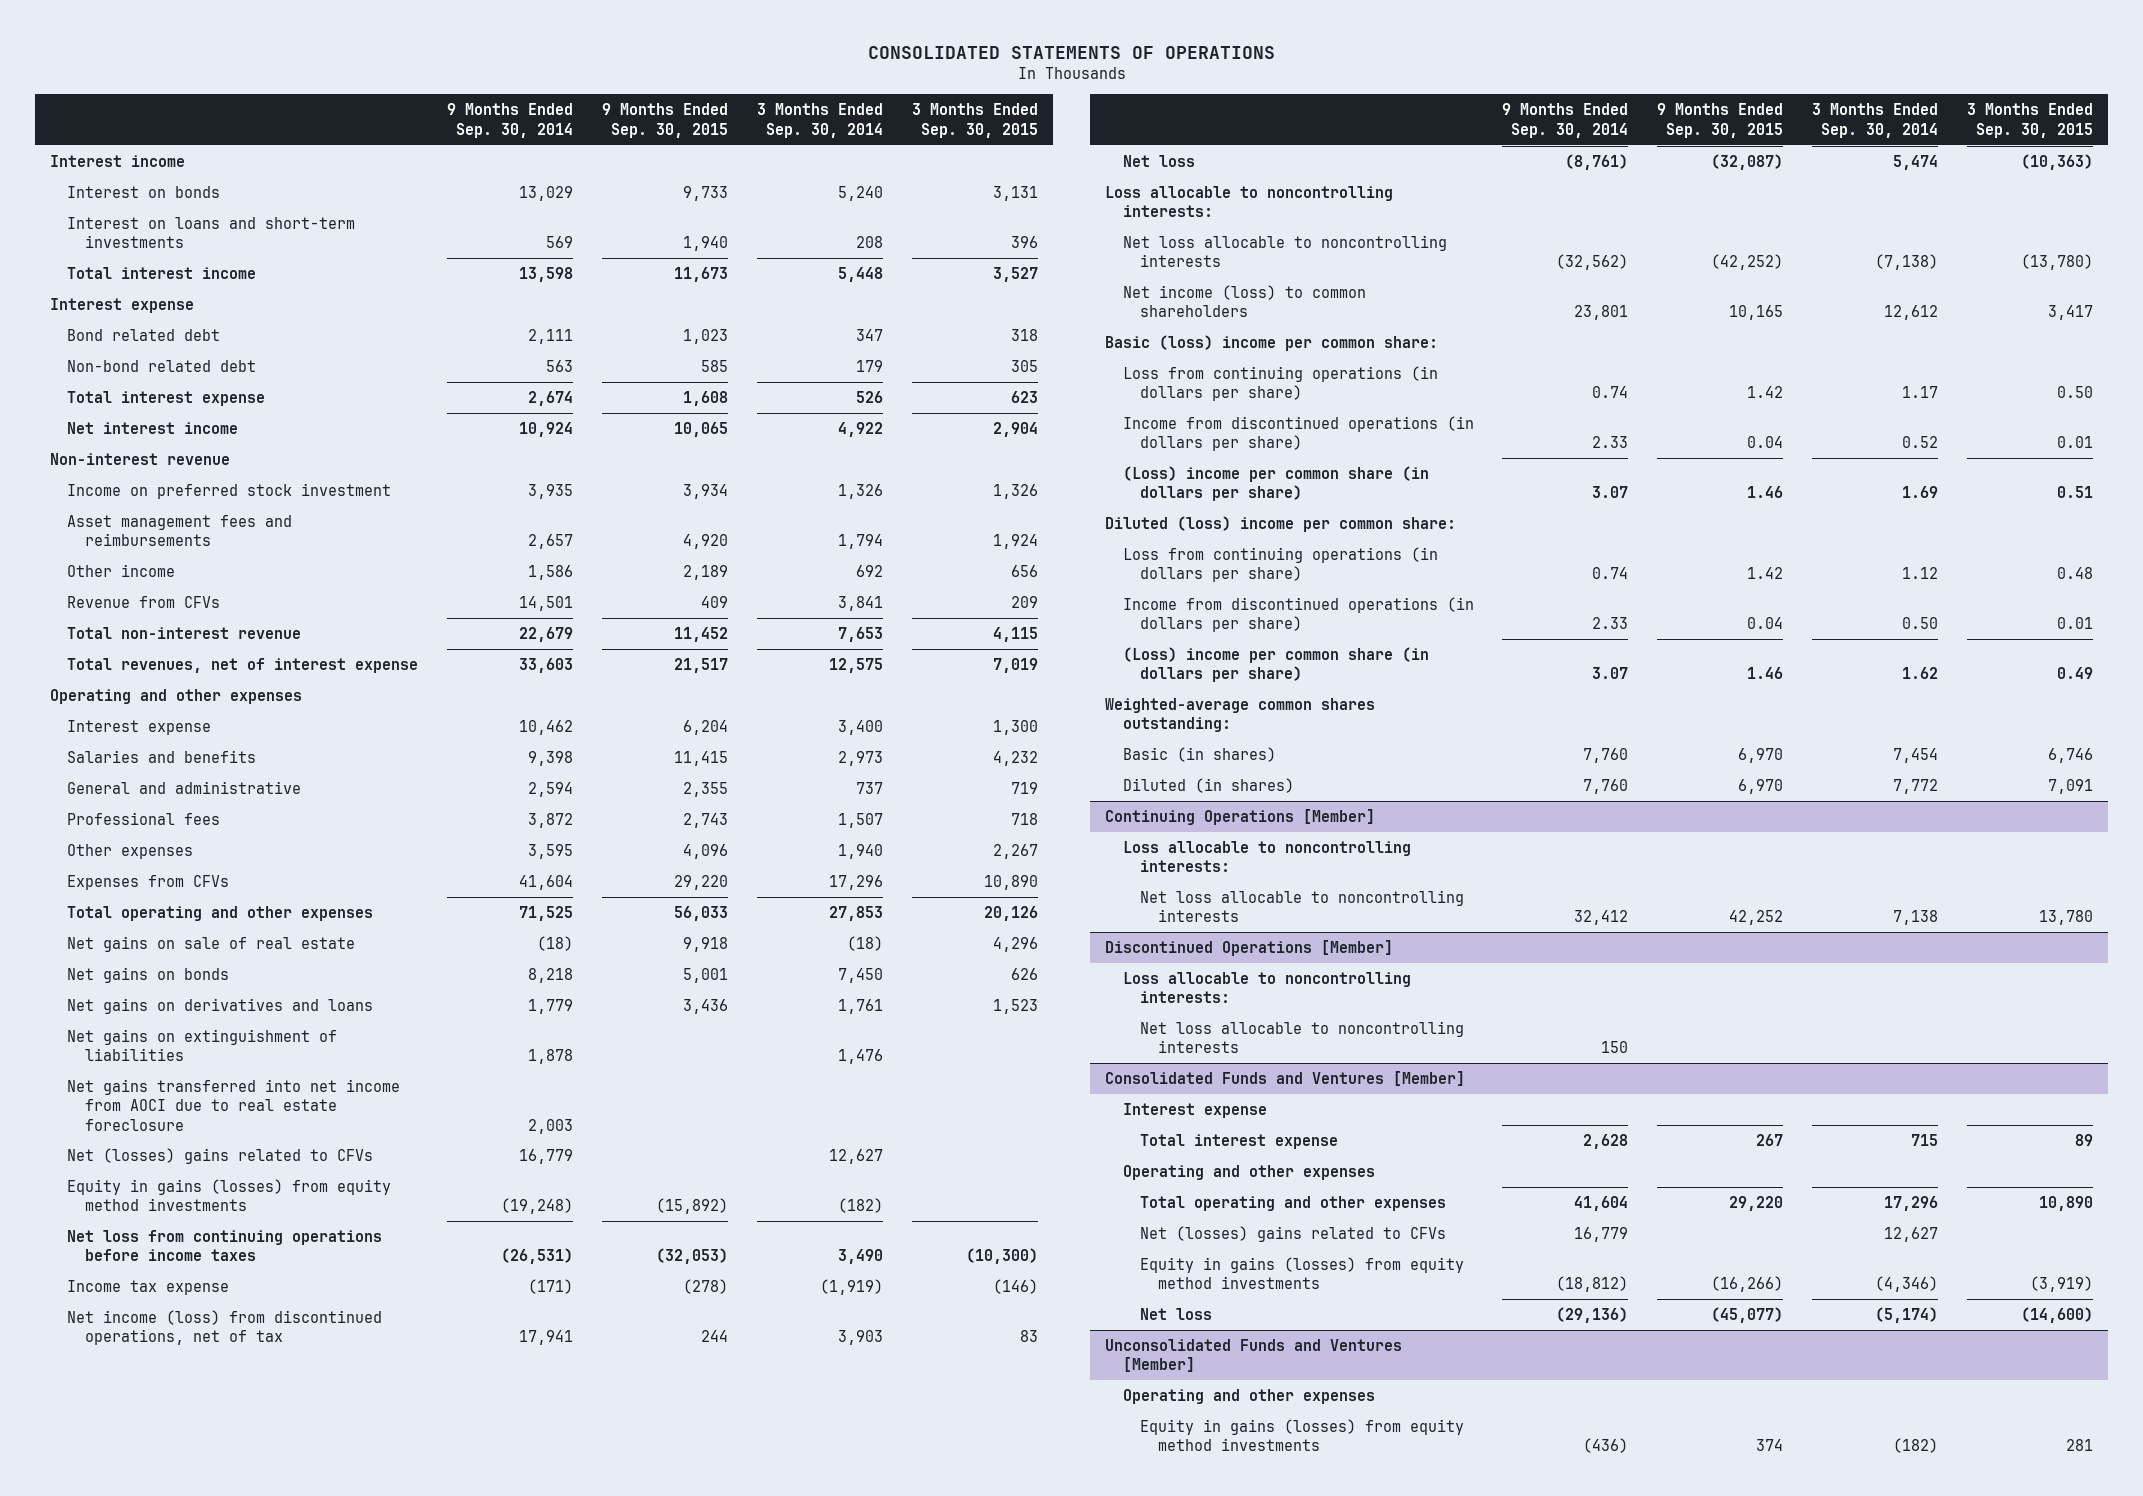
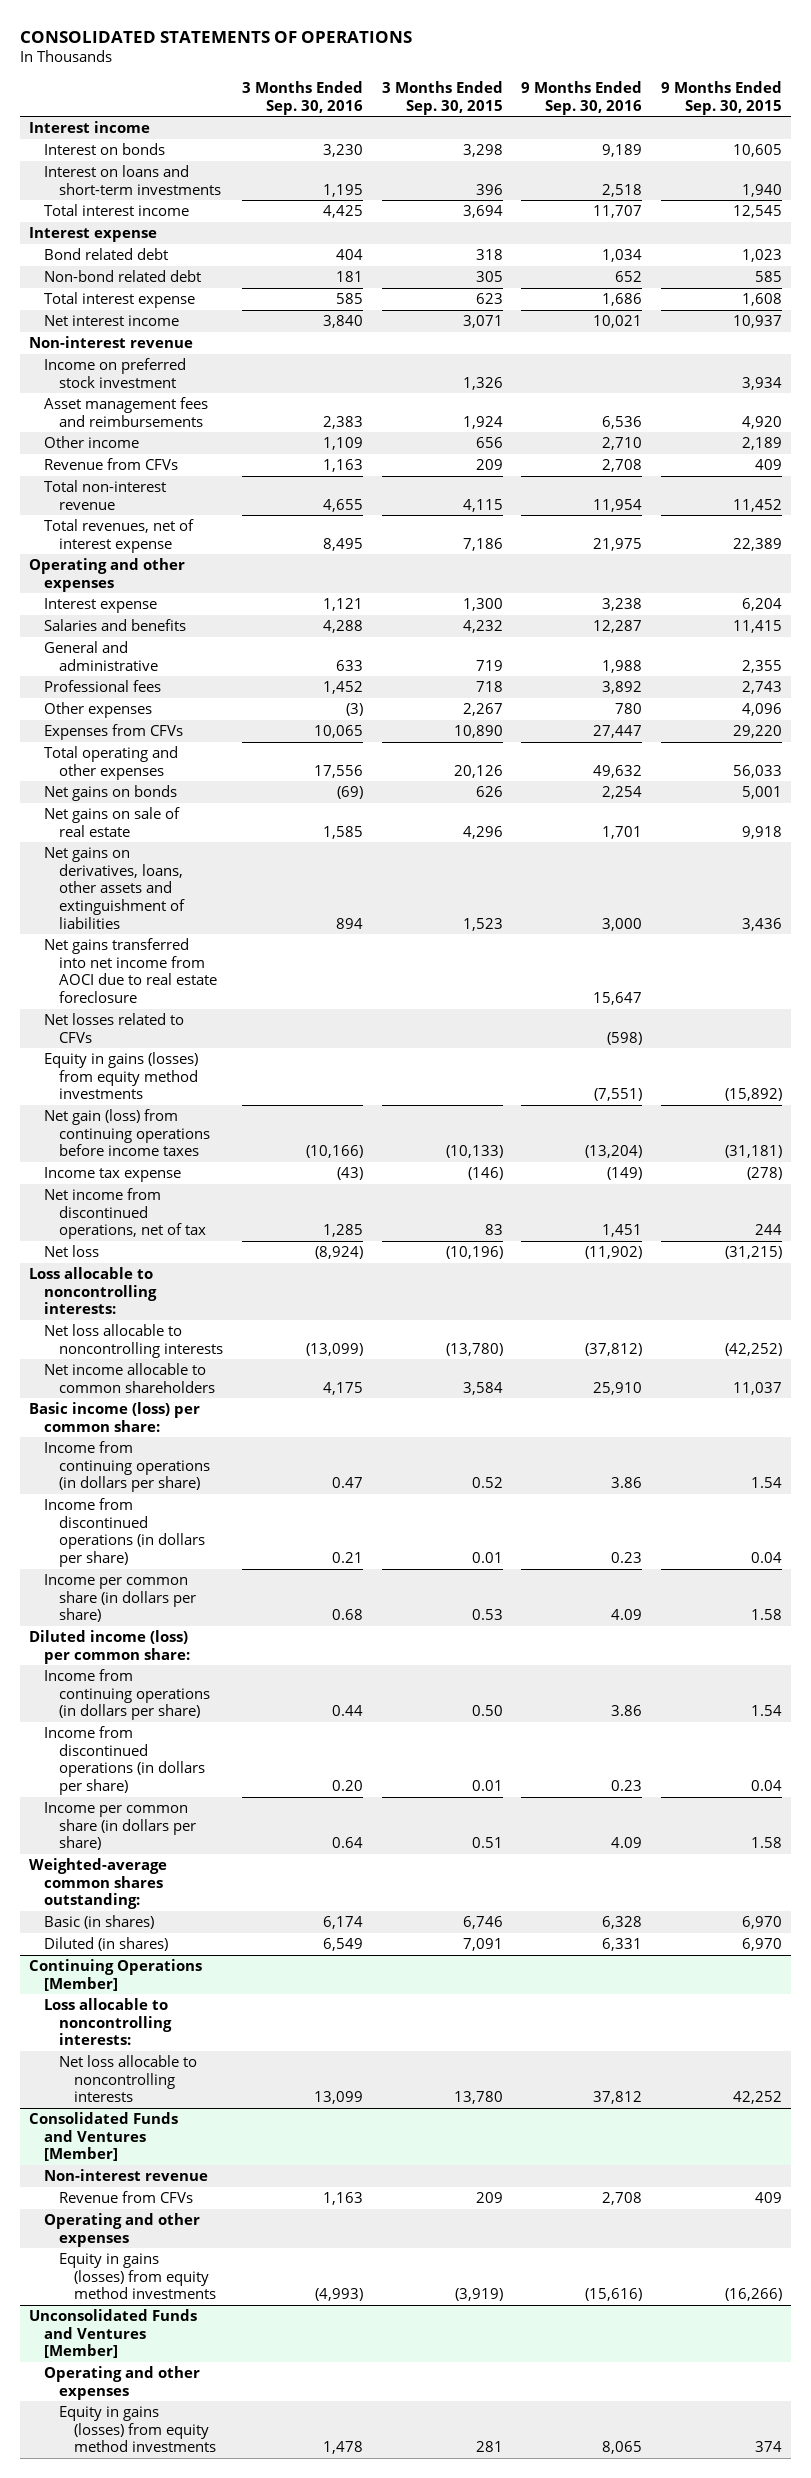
- | 9 Months Ended Sep. 30, 2014 | 9 Months Ended Sep. 30, 2015 | 3 Months Ended Sep. 30, 2014 | 3 Months Ended Sep. 30, 2015
+ | 3 Months Ended Sep. 30, 2016 | 3 Months Ended Sep. 30, 2015 | 9 Months Ended Sep. 30, 2016 | 9 Months Ended Sep. 30, 2015
- Interest on bonds | 13,029 | 9,733 | 5,240 | 3,131
+ Interest on bonds | 3,230 | 3,298 | 9,189 | 10,605
- Total interest income | 13,598 | 11,673 | 5,448 | 3,527
+ Total interest income | 4,425 | 3,694 | 11,707 | 12,545
- Net interest income | 10,924 | 10,065 | 4,922 | 2,904
+ Net interest income | 3,840 | 3,071 | 10,021 | 10,937
- Total revenues, net of interest expense | 33,603 | 21,517 | 12,575 | 7,019
+ Total revenues, net of interest expense | 8,495 | 7,186 | 21,975 | 22,389
- Net gains on derivatives and loans | 1,779 | 3,436 | 1,761 | 1,523
- Net gains on extinguishment of liabilities | 1,878 | | 1,476 |
moved down: Net gains on sale of real estate | 1,585 | 4,296 | 1,701 | 9,918
+ Net gains on derivatives, loans, other assets and extinguishment of liabilities | 894 | 1,523 | 3,000 | 3,436
- Net (losses) gains related to CFVs | 16,779 | | 12,627 |
+ Net losses related to CFVs | | | (598) |
- Net loss from continuing operations before income taxes | (26,531) | (32,053) | 3,490 | (10,300)
+ Net gain (loss) from continuing operations before income taxes | (10,166) | (10,133) | (13,204) | (31,181)
- Net income (loss) from discontinued operations, net of tax | 17,941 | 244 | 3,903 | 83
- Net loss | (8,761) | (32,087) | 5,474 | (10,363)
+ Net income from discontinued operations, net of tax | 1,285 | 83 | 1,451 | 244
+ Net loss | (8,924) | (10,196) | (11,902) | (31,215)
- Net income (loss) to common shareholders | 23,801 | 10,165 | 12,612 | 3,417
- Basic (loss) income per common share:
- Loss from continuing operations (in dollars per share) | 0.74 | 1.42 | 1.17 | 0.50
+ Net income allocable to common shareholders | 4,175 | 3,584 | 25,910 | 11,037
+ Basic income (loss) per common share:
+ Income from continuing operations (in dollars per share) | 0.47 | 0.52 | 3.86 | 1.54
- (Loss) income per common share (in dollars per share) | 3.07 | 1.46 | 1.69 | 0.51
- Diluted (loss) income per common share:
- Loss from continuing operations (in dollars per share) | 0.74 | 1.42 | 1.12 | 0.48
+ Income per common share (in dollars per share) | 0.68 | 0.53 | 4.09 | 1.58
+ Diluted income (loss) per common share:
+ Income from continuing operations (in dollars per share) | 0.44 | 0.50 | 3.86 | 1.54
- (Loss) income per common share (in dollars per share) | 3.07 | 1.46 | 1.62 | 0.49
+ Income per common share (in dollars per share) | 0.64 | 0.51 | 4.09 | 1.58
- Discontinued Operations [Member]
- Loss allocable to noncontrolling interests:
- Net loss allocable to noncontrolling interests | 150 | | |
@ Consolidated Funds and Ventures [Member]
- Interest expense
- Total interest expense | 2,628 | 267 | 715 | 89
+ Non-interest revenue
+ Revenue from CFVs | 1,163 | 209 | 2,708 | 409
- Total operating and other expenses | 41,604 | 29,220 | 17,296 | 10,890
- Net (losses) gains related to CFVs | 16,779 | | 12,627 |
- Net loss | (29,136) | (45,077) | (5,174) | (14,600)

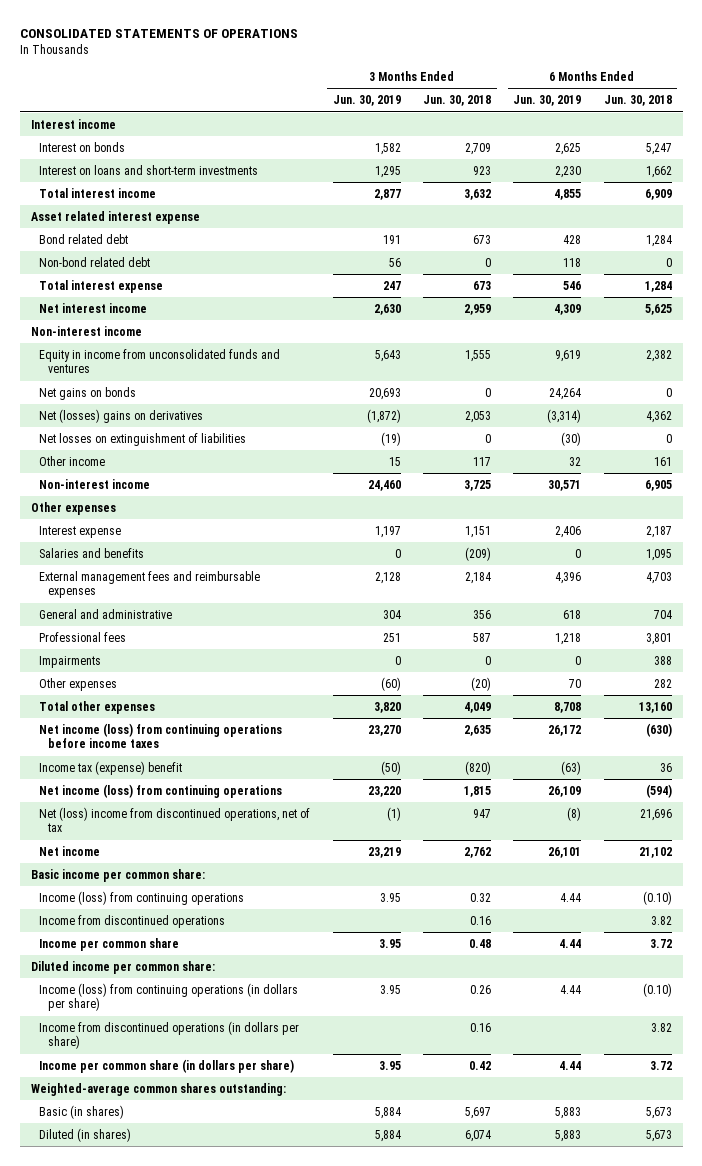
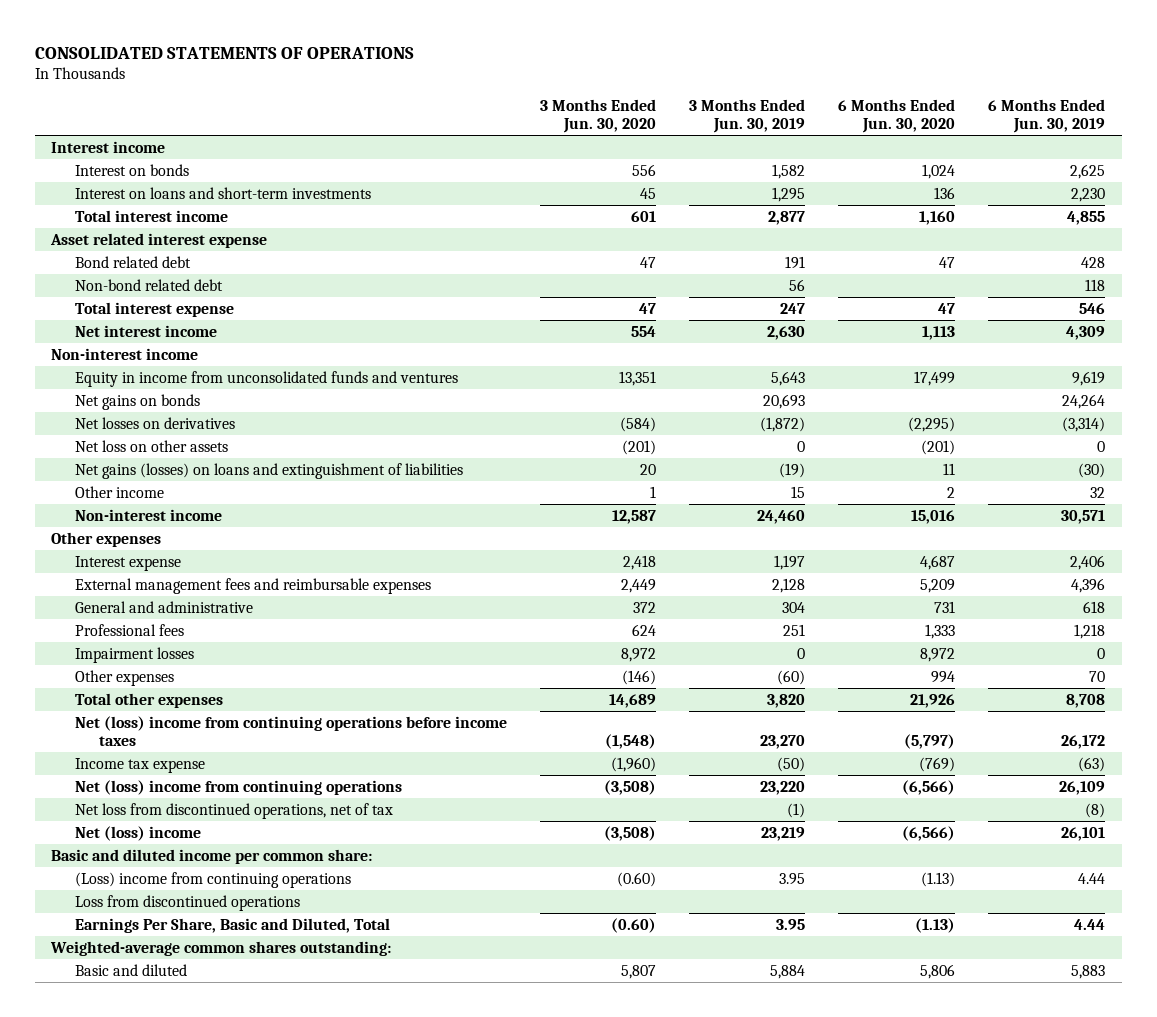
- | 3 Months Ended Jun. 30, 2019 | 3 Months Ended Jun. 30, 2018 | 6 Months Ended Jun. 30, 2019 | 6 Months Ended Jun. 30, 2018
+ | 3 Months Ended Jun. 30, 2020 | 3 Months Ended Jun. 30, 2019 | 6 Months Ended Jun. 30, 2020 | 6 Months Ended Jun. 30, 2019
- Net (losses) gains on derivatives | (1,872) | 2,053 | (3,314) | 4,362
- Net losses on extinguishment of liabilities | (19) | 0 | (30) | 0
+ Net losses on derivatives | (584) | (1,872) | (2,295) | (3,314)
+ Net loss on other assets | (201) | 0 | (201) | 0
+ Net gains (losses) on loans and extinguishment of liabilities | 20 | (19) | 11 | (30)
- Salaries and benefits | 0 | (209) | 0 | 1,095
- Impairments | 0 | 0 | 0 | 388
+ Impairment losses | 8,972 | 0 | 8,972 | 0
- Net income (loss) from continuing operations before income taxes | 23,270 | 2,635 | 26,172 | (630)
- Income tax (expense) benefit | (50) | (820) | (63) | 36
- Net income (loss) from continuing operations | 23,220 | 1,815 | 26,109 | (594)
- Net (loss) income from discontinued operations, net of tax | (1) | 947 | (8) | 21,696
- Net income | 23,219 | 2,762 | 26,101 | 21,102
- Basic income per common share:
- Income (loss) from continuing operations | 3.95 | 0.32 | 4.44 | (0.10)
- Income from discontinued operations | | 0.16 | | 3.82
- Income per common share | 3.95 | 0.48 | 4.44 | 3.72
- Diluted income per common share:
- Income (loss) from continuing operations (in dollars per share) | 3.95 | 0.26 | 4.44 | (0.10)
- Income from discontinued operations (in dollars per share) | | 0.16 | | 3.82
- Income per common share (in dollars per share) | 3.95 | 0.42 | 4.44 | 3.72
+ Net (loss) income from continuing operations before income taxes | (1,548) | 23,270 | (5,797) | 26,172
+ Income tax expense | (1,960) | (50) | (769) | (63)
+ Net (loss) income from continuing operations | (3,508) | 23,220 | (6,566) | 26,109
+ Net loss from discontinued operations, net of tax | | (1) | | (8)
+ Net (loss) income | (3,508) | 23,219 | (6,566) | 26,101
+ Basic and diluted income per common share:
+ (Loss) income from continuing operations | (0.60) | 3.95 | (1.13) | 4.44
+ Loss from discontinued operations
+ Earnings Per Share, Basic and Diluted, Total | (0.60) | 3.95 | (1.13) | 4.44
- Basic (in shares) | 5,884 | 5,697 | 5,883 | 5,673
- Diluted (in shares) | 5,884 | 6,074 | 5,883 | 5,673
+ Basic and diluted | 5,807 | 5,884 | 5,806 | 5,883

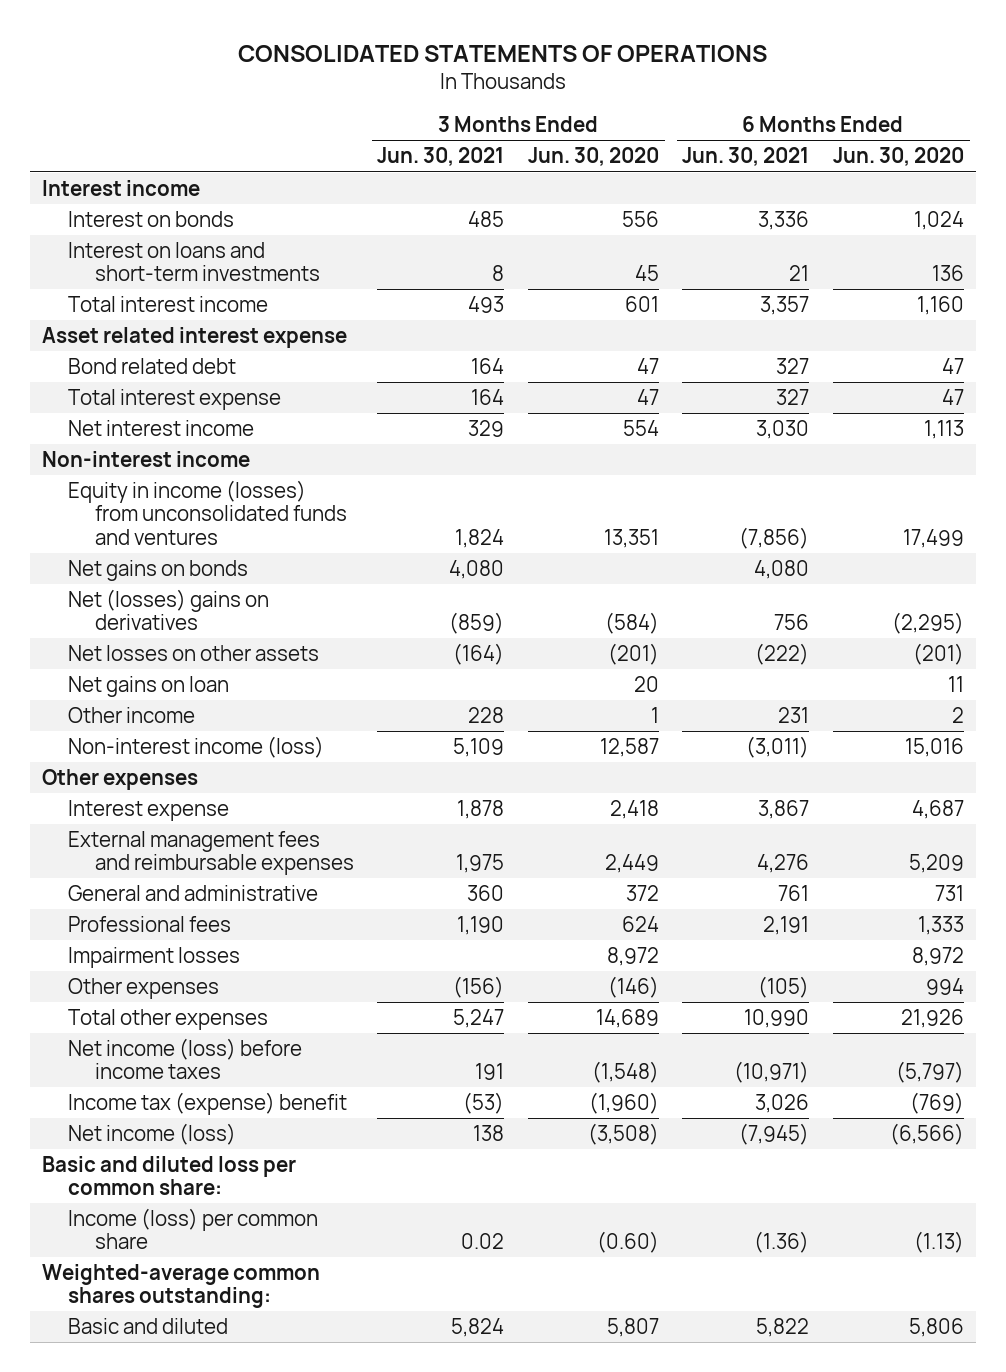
- | 3 Months Ended Jun. 30, 2020 | 3 Months Ended Jun. 30, 2019 | 6 Months Ended Jun. 30, 2020 | 6 Months Ended Jun. 30, 2019
+ | 3 Months Ended Jun. 30, 2021 | 3 Months Ended Jun. 30, 2020 | 6 Months Ended Jun. 30, 2021 | 6 Months Ended Jun. 30, 2020
- Non-bond related debt | | 56 | | 118
- Equity in income from unconsolidated funds and ventures | 13,351 | 5,643 | 17,499 | 9,619
+ Equity in income (losses) from unconsolidated funds and ventures | 1,824 | 13,351 | (7,856) | 17,499
- Net losses on derivatives | (584) | (1,872) | (2,295) | (3,314)
- Net loss on other assets | (201) | 0 | (201) | 0
- Net gains (losses) on loans and extinguishment of liabilities | 20 | (19) | 11 | (30)
+ Net (losses) gains on derivatives | (859) | (584) | 756 | (2,295)
+ Net losses on other assets | (164) | (201) | (222) | (201)
+ Net gains on loan | | 20 | | 11
- Non-interest income | 12,587 | 24,460 | 15,016 | 30,571
+ Non-interest income (loss) | 5,109 | 12,587 | (3,011) | 15,016
- Net (loss) income from continuing operations before income taxes | (1,548) | 23,270 | (5,797) | 26,172
- Income tax expense | (1,960) | (50) | (769) | (63)
- Net (loss) income from continuing operations | (3,508) | 23,220 | (6,566) | 26,109
- Net loss from discontinued operations, net of tax | | (1) | | (8)
- Net (loss) income | (3,508) | 23,219 | (6,566) | 26,101
- Basic and diluted income per common share:
- (Loss) income from continuing operations | (0.60) | 3.95 | (1.13) | 4.44
- Loss from discontinued operations
- Earnings Per Share, Basic and Diluted, Total | (0.60) | 3.95 | (1.13) | 4.44
+ Net income (loss) before income taxes | 191 | (1,548) | (10,971) | (5,797)
+ Income tax (expense) benefit | (53) | (1,960) | 3,026 | (769)
+ Net income (loss) | 138 | (3,508) | (7,945) | (6,566)
+ Basic and diluted loss per common share:
+ Income (loss) per common share | 0.02 | (0.60) | (1.36) | (1.13)

